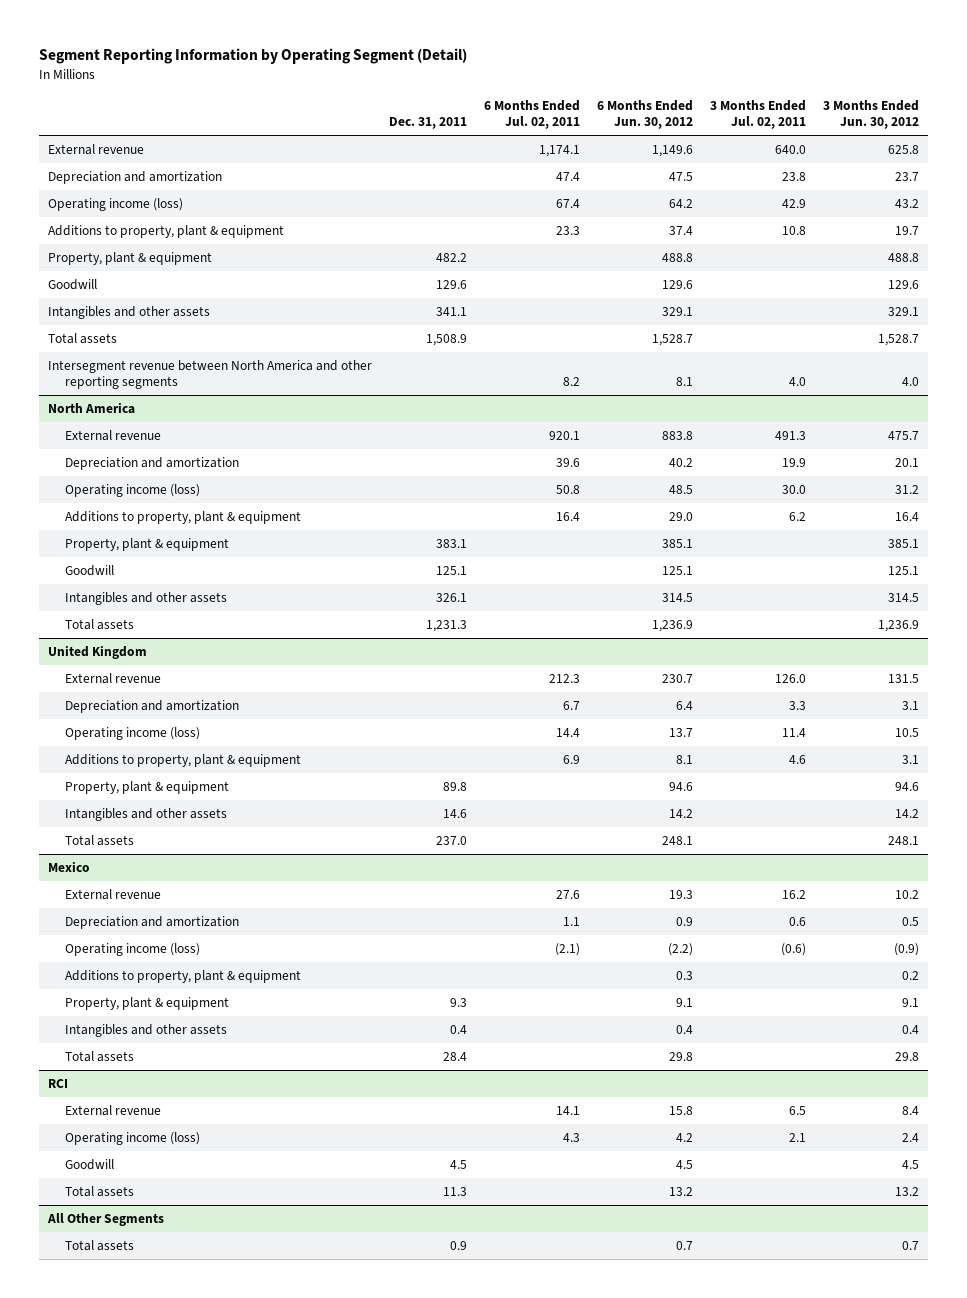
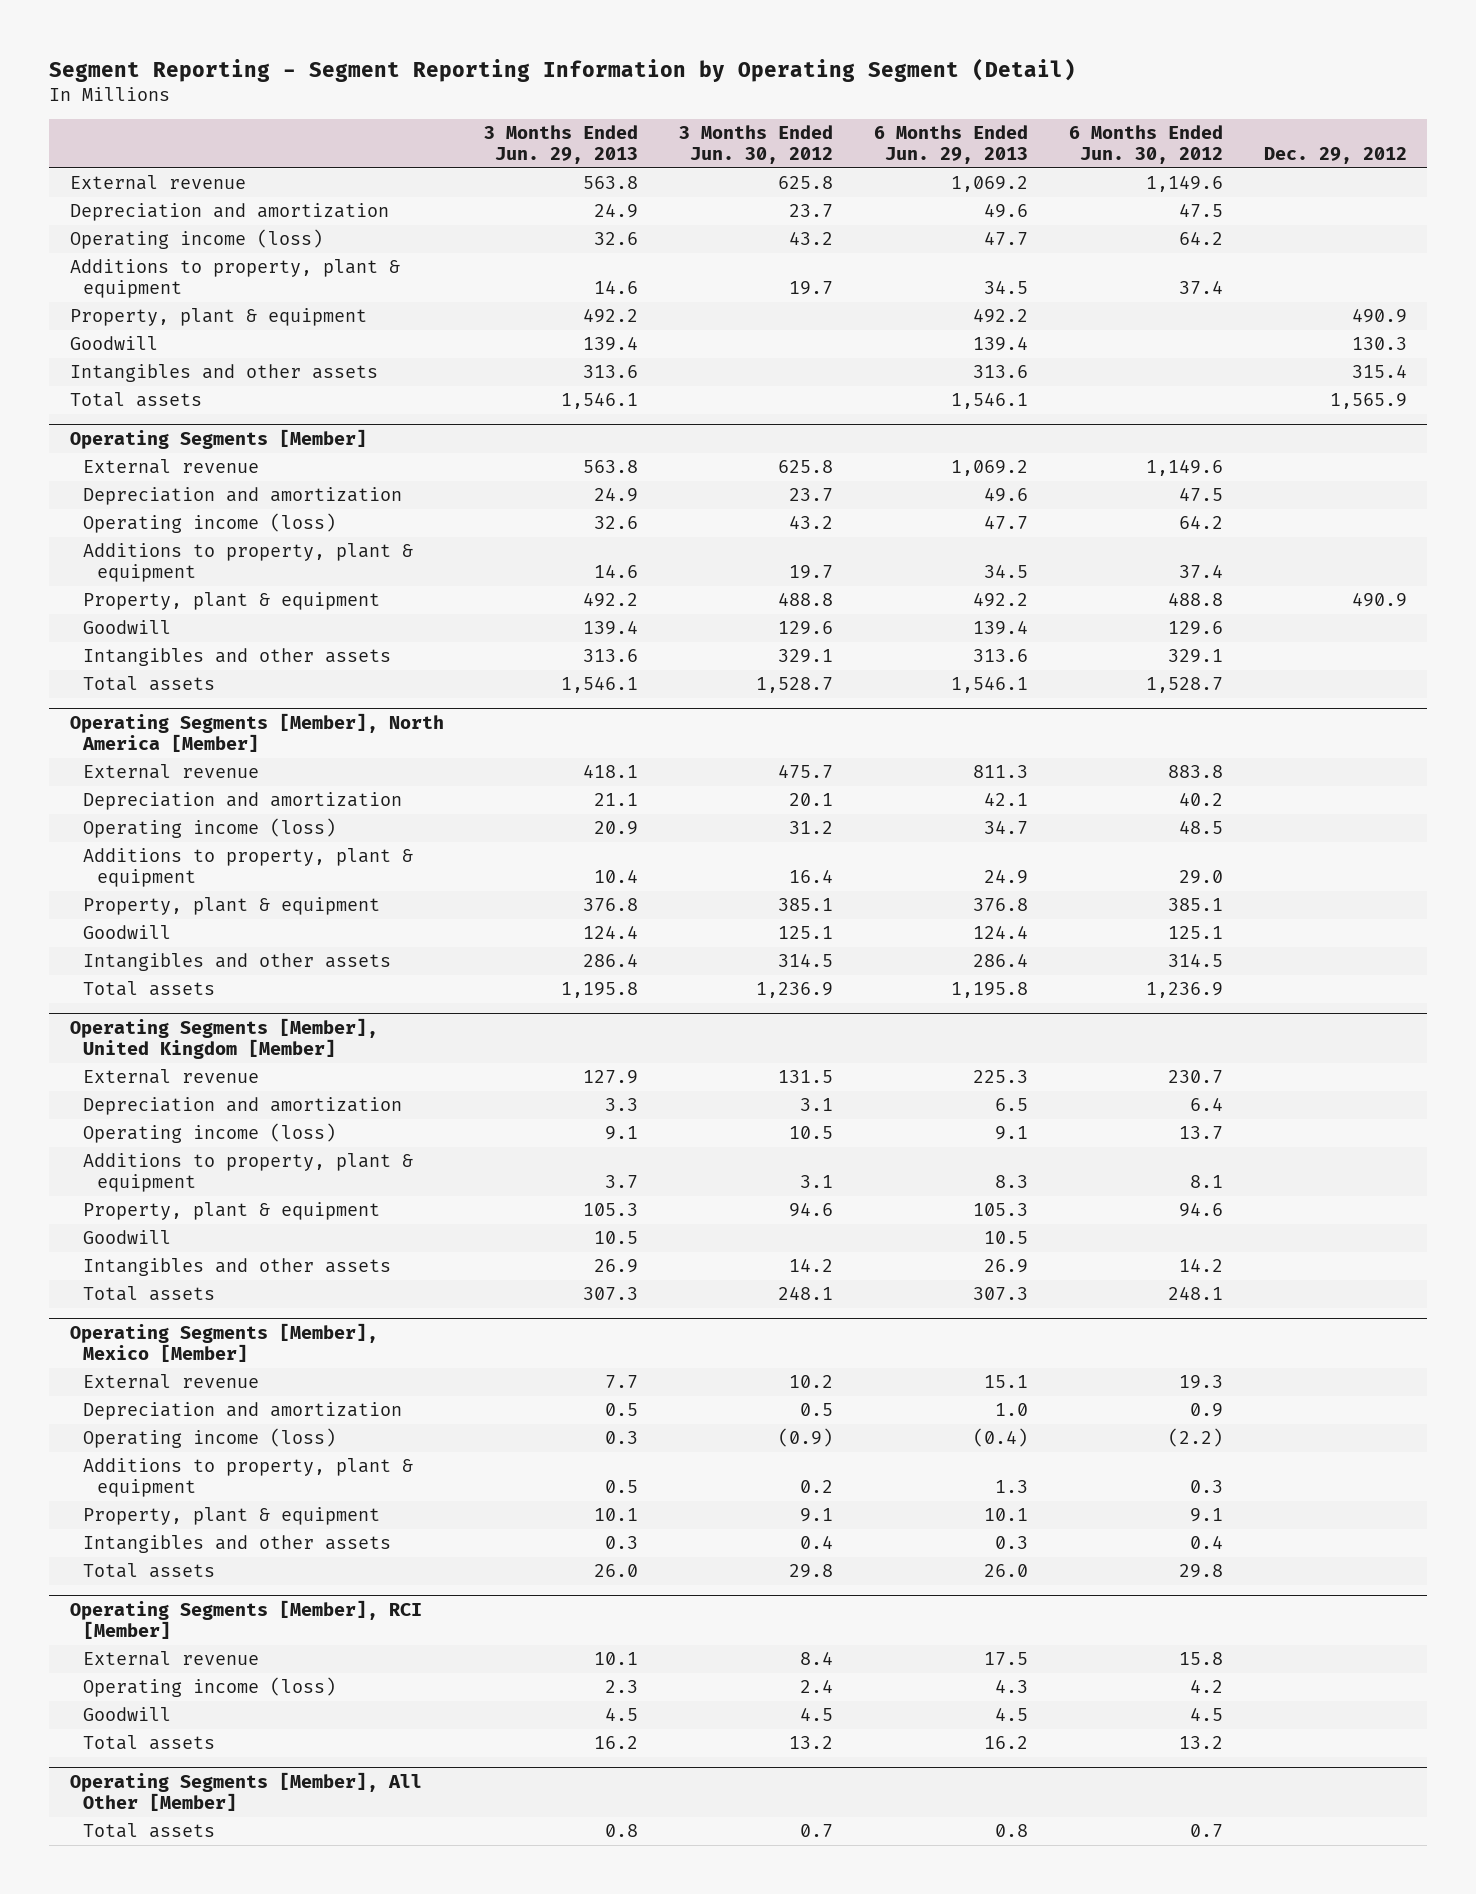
- Segment Reporting Information by Operating Segment (Detail)
+ Segment Reporting - Segment Reporting Information by Operating Segment (Detail)
- | Dec. 31, 2011 | 6 Months Ended Jul. 02, 2011 | 6 Months Ended Jun. 30, 2012 | 3 Months Ended Jul. 02, 2011 | 3 Months Ended Jun. 30, 2012
+ | 3 Months Ended Jun. 29, 2013 | 3 Months Ended Jun. 30, 2012 | 6 Months Ended Jun. 29, 2013 | 6 Months Ended Jun. 30, 2012 | Dec. 29, 2012
+ Property, plant & equipment | 492.2 | | 492.2 | | 490.9
+ Goodwill | 139.4 | | 139.4 | | 130.3
+ Intangibles and other assets | 313.6 | | 313.6 | | 315.4
+ Total assets | 1,546.1 | | 1,546.1 | | 1,565.9
+ Operating Segments [Member]
+ External revenue | 563.8 | 625.8 | 1,069.2 | 1,149.6 |
+ Depreciation and amortization | 24.9 | 23.7 | 49.6 | 47.5 |
+ Operating income (loss) | 32.6 | 43.2 | 47.7 | 64.2 |
+ Additions to property, plant & equipment | 14.6 | 19.7 | 34.5 | 37.4 |
- Intersegment revenue between North America and other reporting segments | | 8.2 | 8.1 | 4.0 | 4.0
- North America
+ Operating Segments [Member], North America [Member]
- United Kingdom
+ Operating Segments [Member], United Kingdom [Member]
+ Goodwill | 10.5 | | 10.5 | |
- Mexico
+ Operating Segments [Member], Mexico [Member]
- RCI
+ Operating Segments [Member], RCI [Member]
- All Other Segments
+ Operating Segments [Member], All Other [Member]

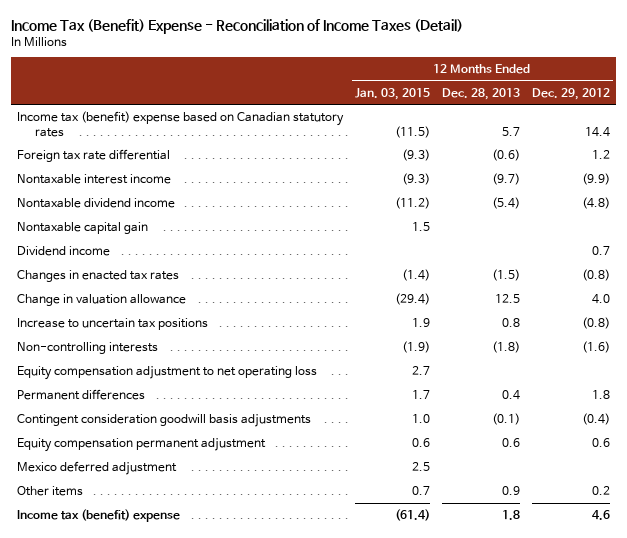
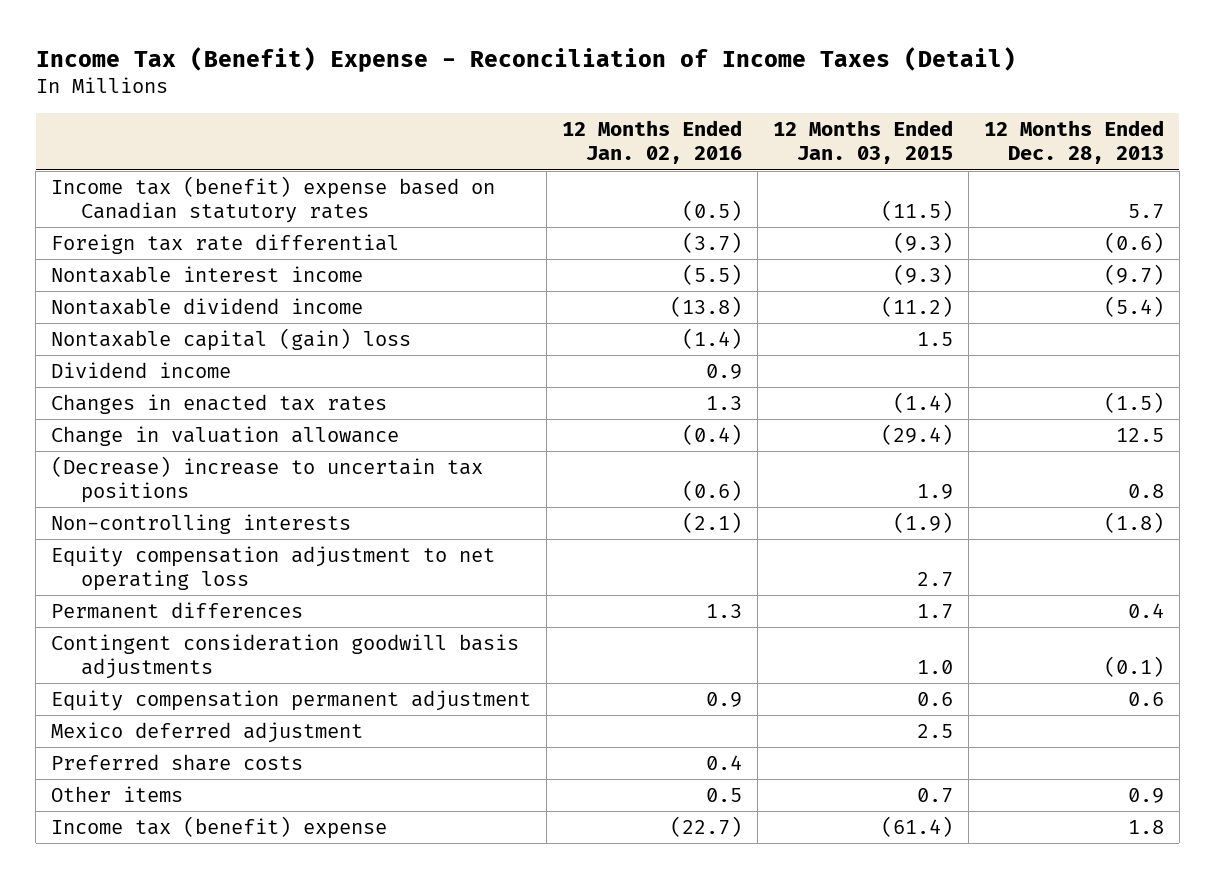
- | 12 Months Ended Jan. 03, 2015 | 12 Months Ended Dec. 28, 2013 | 12 Months Ended Dec. 29, 2012
+ | 12 Months Ended Jan. 02, 2016 | 12 Months Ended Jan. 03, 2015 | 12 Months Ended Dec. 28, 2013
- Nontaxable capital gain | 1.5 | |
+ Nontaxable capital (gain) loss | (1.4) | 1.5 |
- Increase to uncertain tax positions | 1.9 | 0.8 | (0.8)
+ (Decrease) increase to uncertain tax positions | (0.6) | 1.9 | 0.8
+ Preferred share costs | 0.4 | |

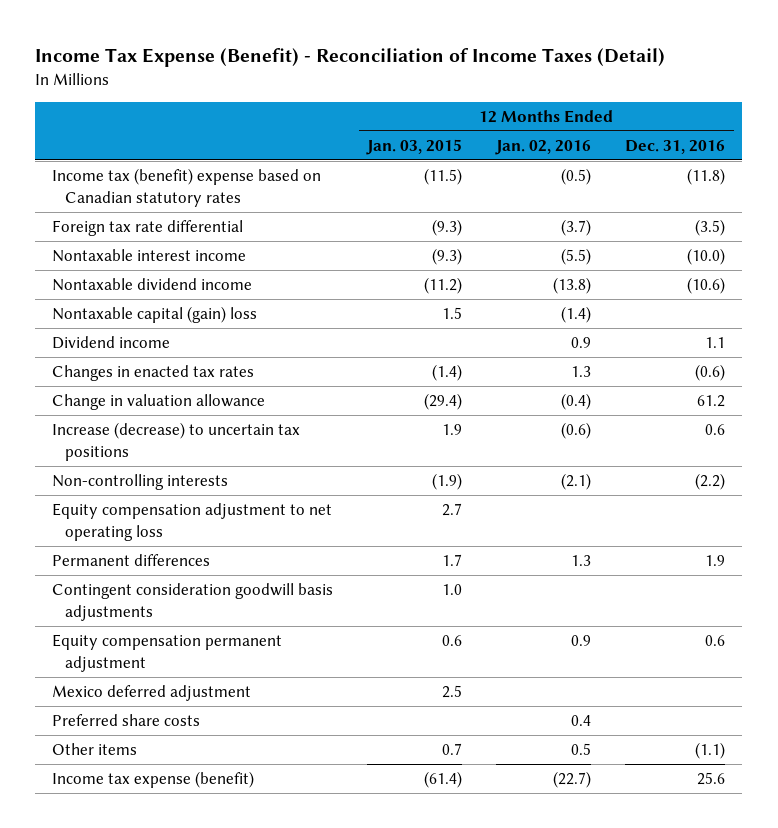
- Income Tax (Benefit) Expense - Reconciliation of Income Taxes (Detail)
+ Income Tax Expense (Benefit) - Reconciliation of Income Taxes (Detail)
- | 12 Months Ended Jan. 02, 2016 | 12 Months Ended Jan. 03, 2015 | 12 Months Ended Dec. 28, 2013
+ | 12 Months Ended Jan. 03, 2015 | 12 Months Ended Jan. 02, 2016 | 12 Months Ended Dec. 31, 2016
- (Decrease) increase to uncertain tax positions | (0.6) | 1.9 | 0.8
+ Increase (decrease) to uncertain tax positions | 1.9 | (0.6) | 0.6
- Income tax (benefit) expense | (22.7) | (61.4) | 1.8
+ Income tax expense (benefit) | (61.4) | (22.7) | 25.6

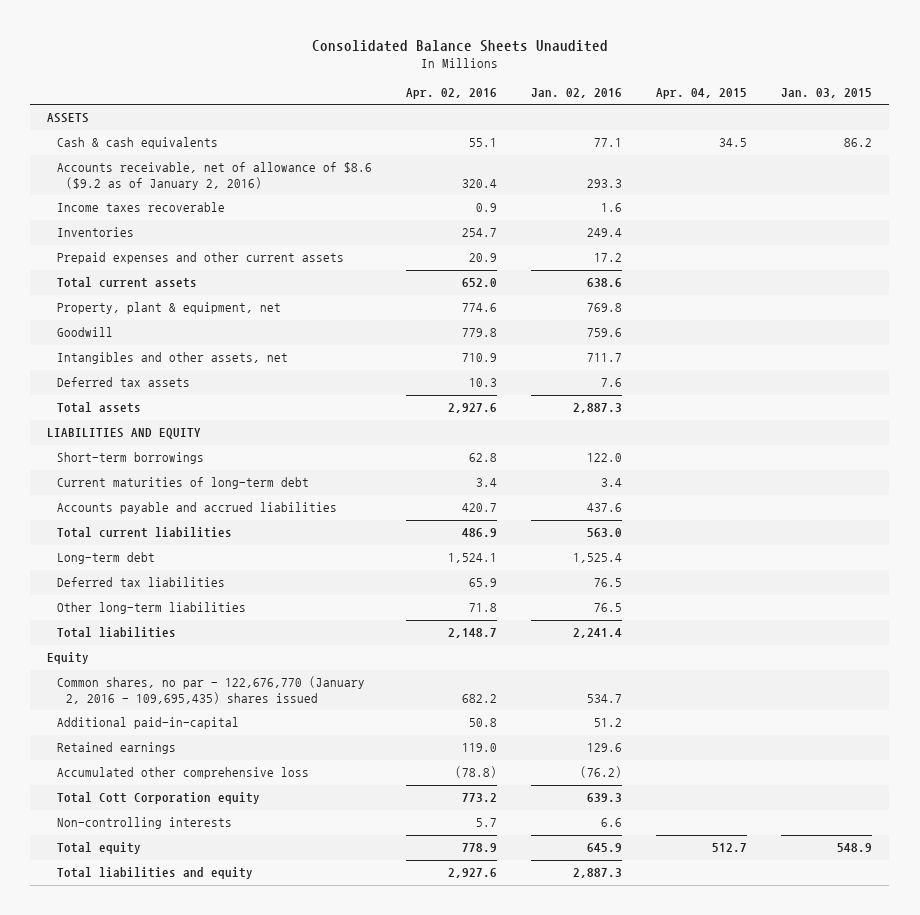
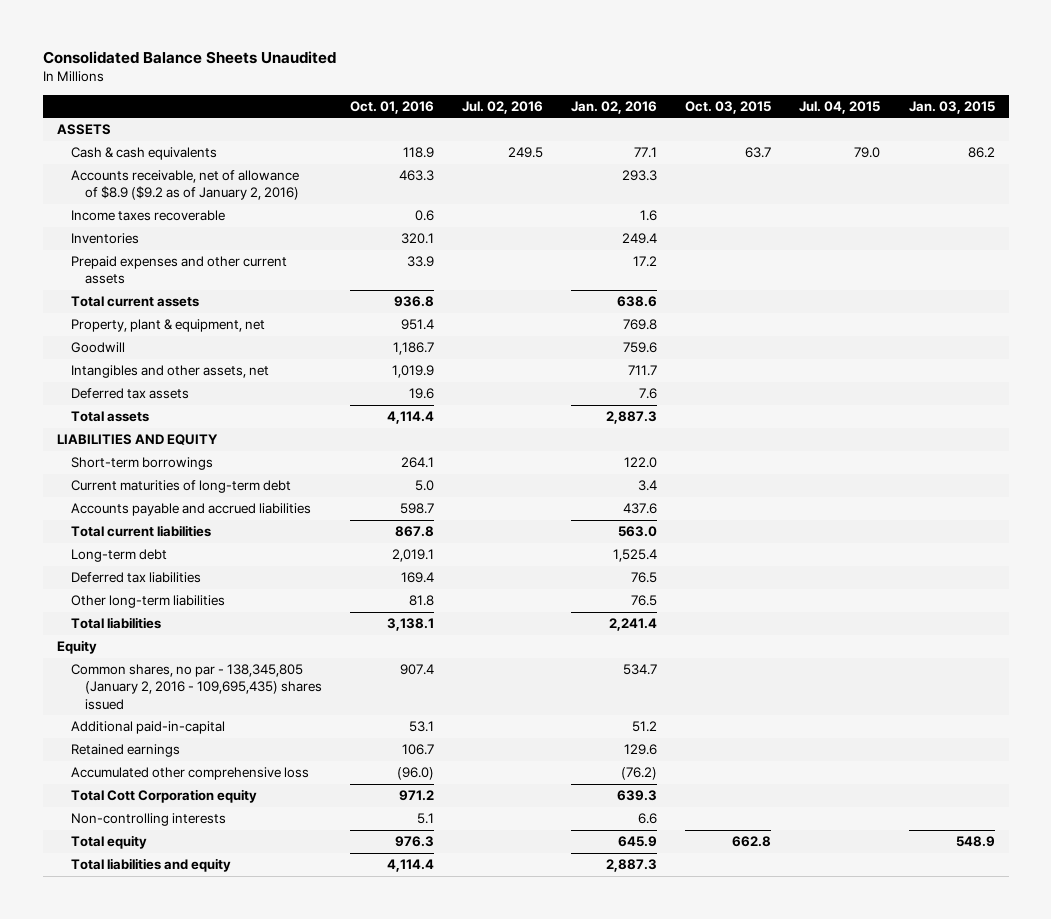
- | Apr. 02, 2016 | Jan. 02, 2016 | Apr. 04, 2015 | Jan. 03, 2015
+ | Oct. 01, 2016 | Jul. 02, 2016 | Jan. 02, 2016 | Oct. 03, 2015 | Jul. 04, 2015 | Jan. 03, 2015
- Accounts receivable, net of allowance of $8.6 ($9.2 as of January 2, 2016) | 320.4 | 293.3 | |
+ Accounts receivable, net of allowance of $8.9 ($9.2 as of January 2, 2016) | 463.3 | | 293.3 | | |
- Common shares, no par - 122,676,770 (January 2, 2016 - 109,695,435) shares issued | 682.2 | 534.7 | |
+ Common shares, no par - 138,345,805 (January 2, 2016 - 109,695,435) shares issued | 907.4 | | 534.7 | | |

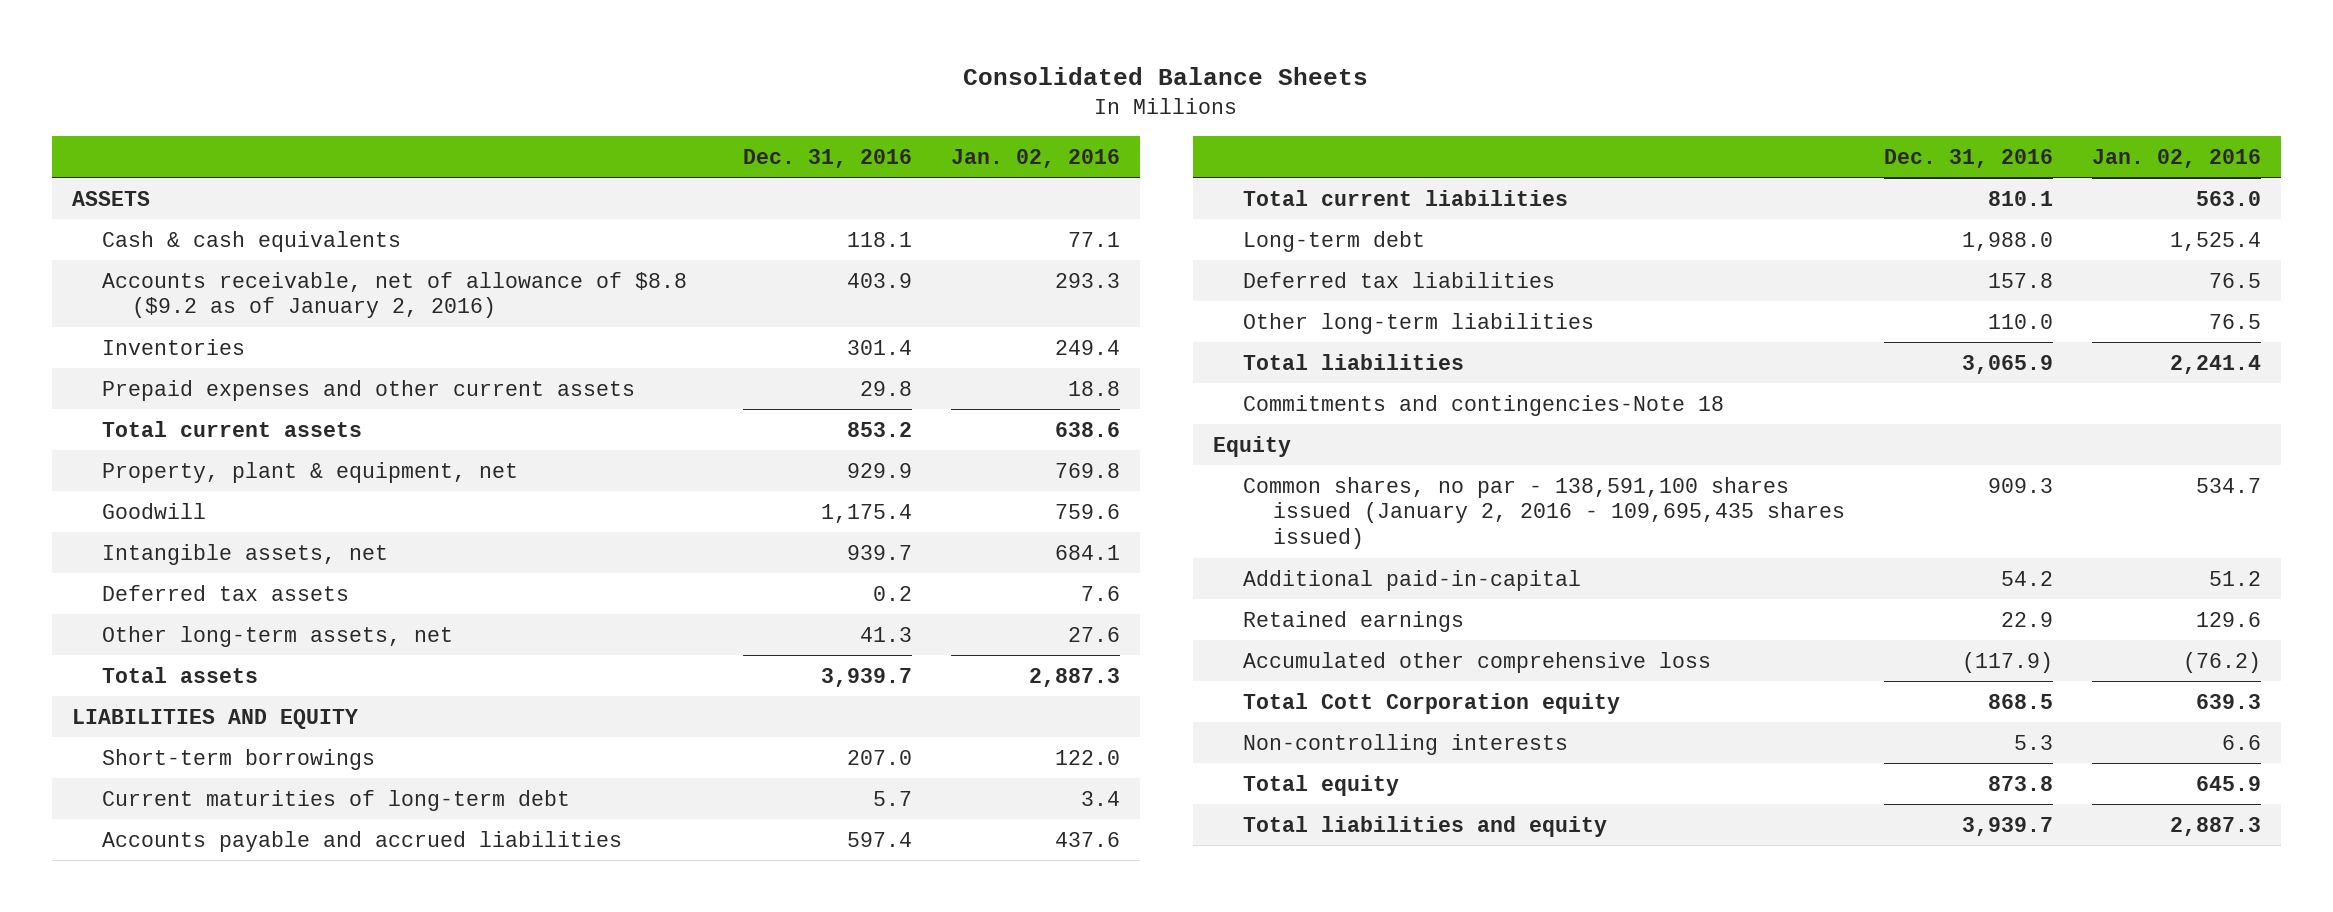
- Consolidated Balance Sheets Unaudited
+ Consolidated Balance Sheets
- | Oct. 01, 2016 | Jul. 02, 2016 | Jan. 02, 2016 | Oct. 03, 2015 | Jul. 04, 2015 | Jan. 03, 2015
+ | Dec. 31, 2016 | Jan. 02, 2016
- Accounts receivable, net of allowance of $8.9 ($9.2 as of January 2, 2016) | 463.3 | | 293.3 | | |
- Income taxes recoverable | 0.6 | | 1.6 | | |
+ Accounts receivable, net of allowance of $8.8 ($9.2 as of January 2, 2016) | 403.9 | 293.3
- Prepaid expenses and other current assets | 33.9 | | 17.2 | | |
+ Prepaid expenses and other current assets | 29.8 | 18.8
- Intangibles and other assets, net | 1,019.9 | | 711.7 | | |
+ Intangible assets, net | 939.7 | 684.1
+ Other long-term assets, net | 41.3 | 27.6
+ Commitments and contingencies-Note 18
- Common shares, no par - 138,345,805 (January 2, 2016 - 109,695,435) shares issued | 907.4 | | 534.7 | | |
+ Common shares, no par - 138,591,100 shares issued (January 2, 2016 - 109,695,435 shares issued) | 909.3 | 534.7

